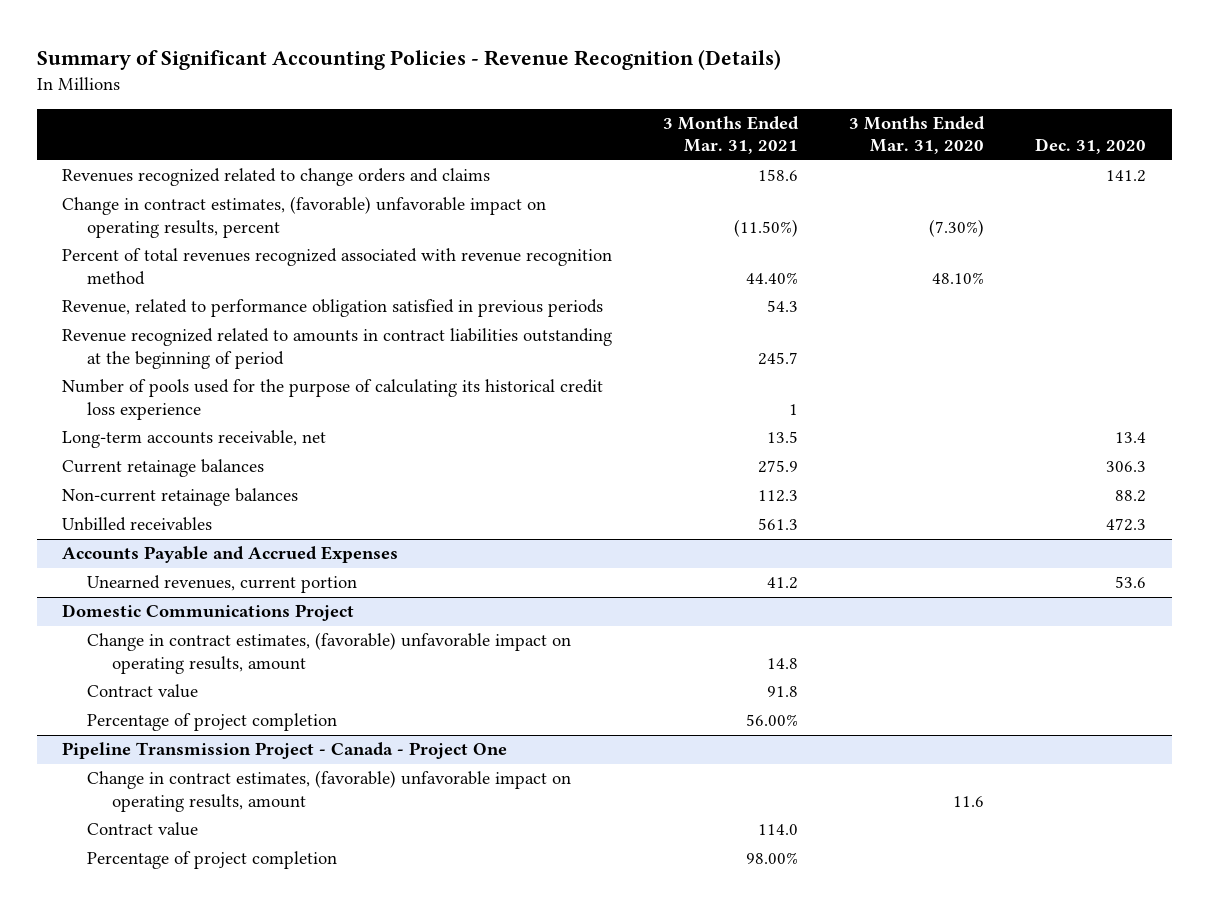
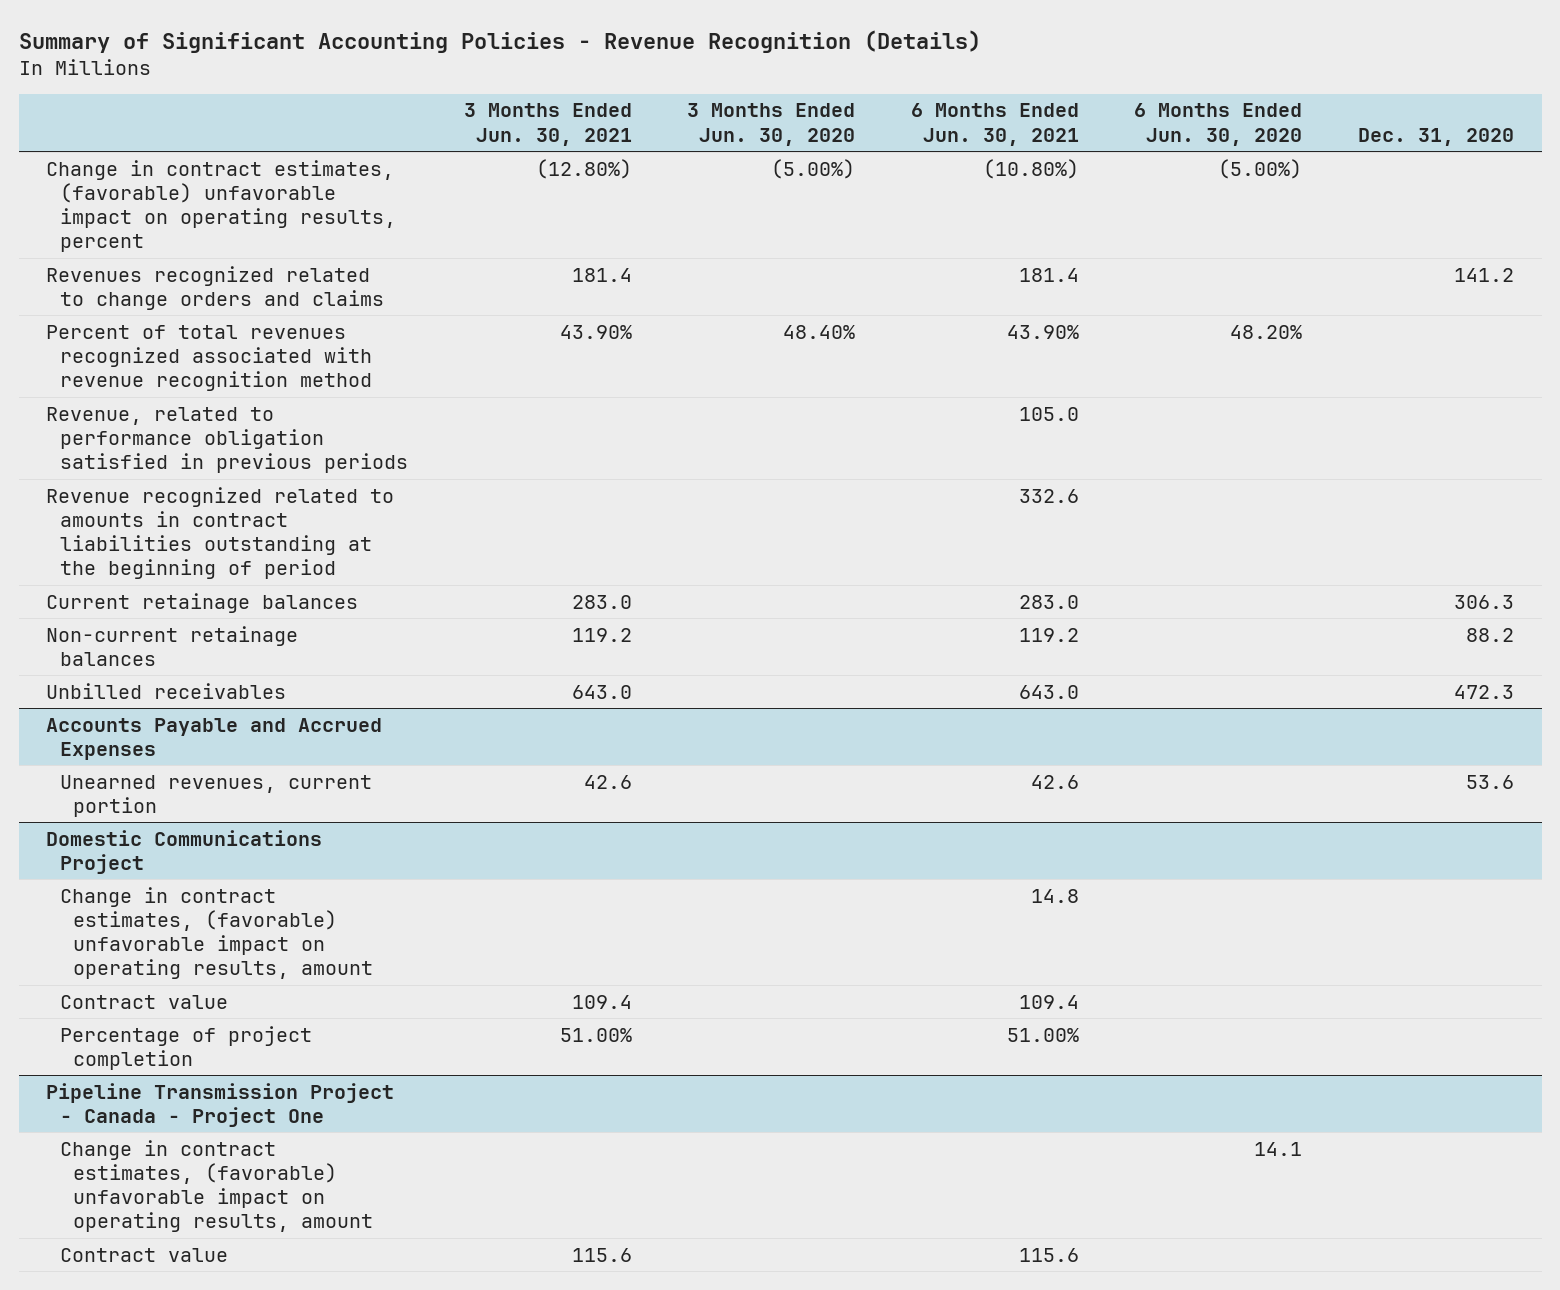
- | 3 Months Ended Mar. 31, 2021 | 3 Months Ended Mar. 31, 2020 | Dec. 31, 2020
+ | 3 Months Ended Jun. 30, 2021 | 3 Months Ended Jun. 30, 2020 | 6 Months Ended Jun. 30, 2021 | 6 Months Ended Jun. 30, 2020 | Dec. 31, 2020
moved down: Revenues recognized related to change orders and claims | 181.4 | | 181.4 | | 141.2
- Number of pools used for the purpose of calculating its historical credit loss experience | 1 | |
- Long-term accounts receivable, net | 13.5 | | 13.4
@ Pipeline Transmission Project - Canada - Project One
- Percentage of project completion | 98.00% | |

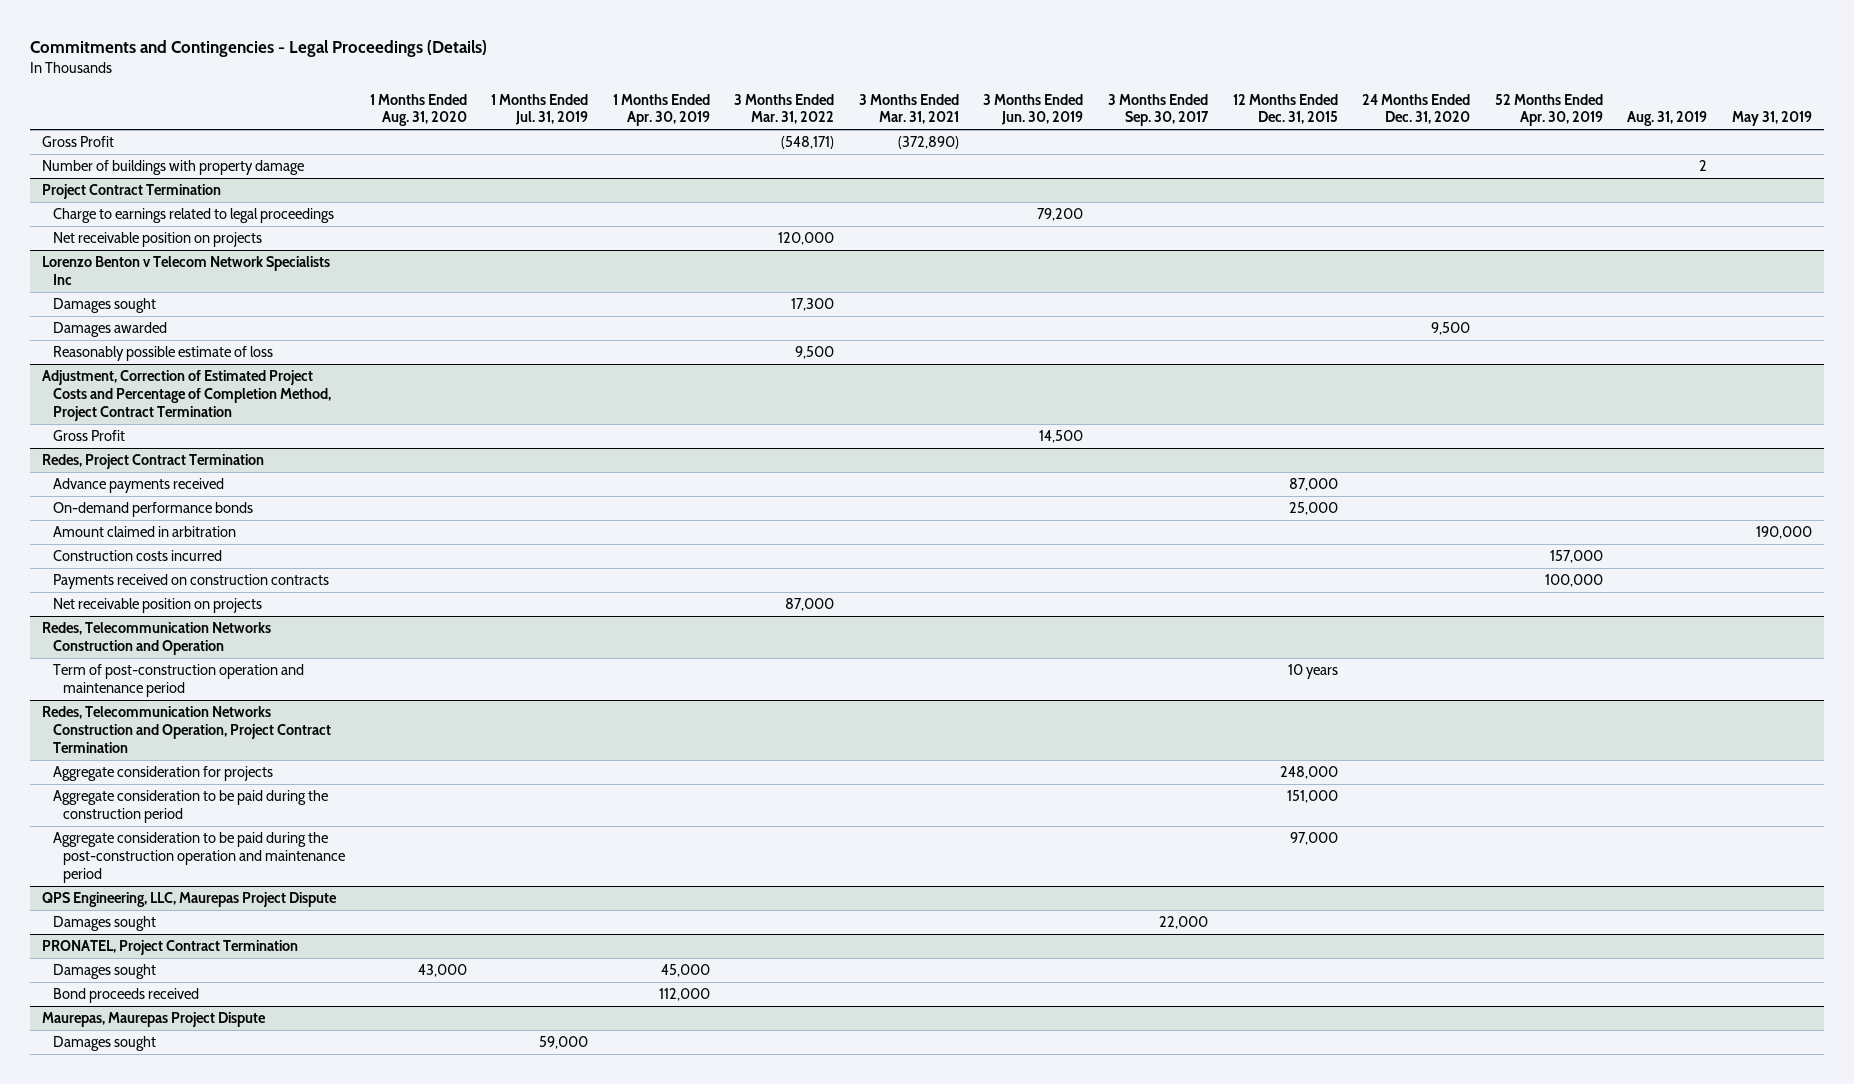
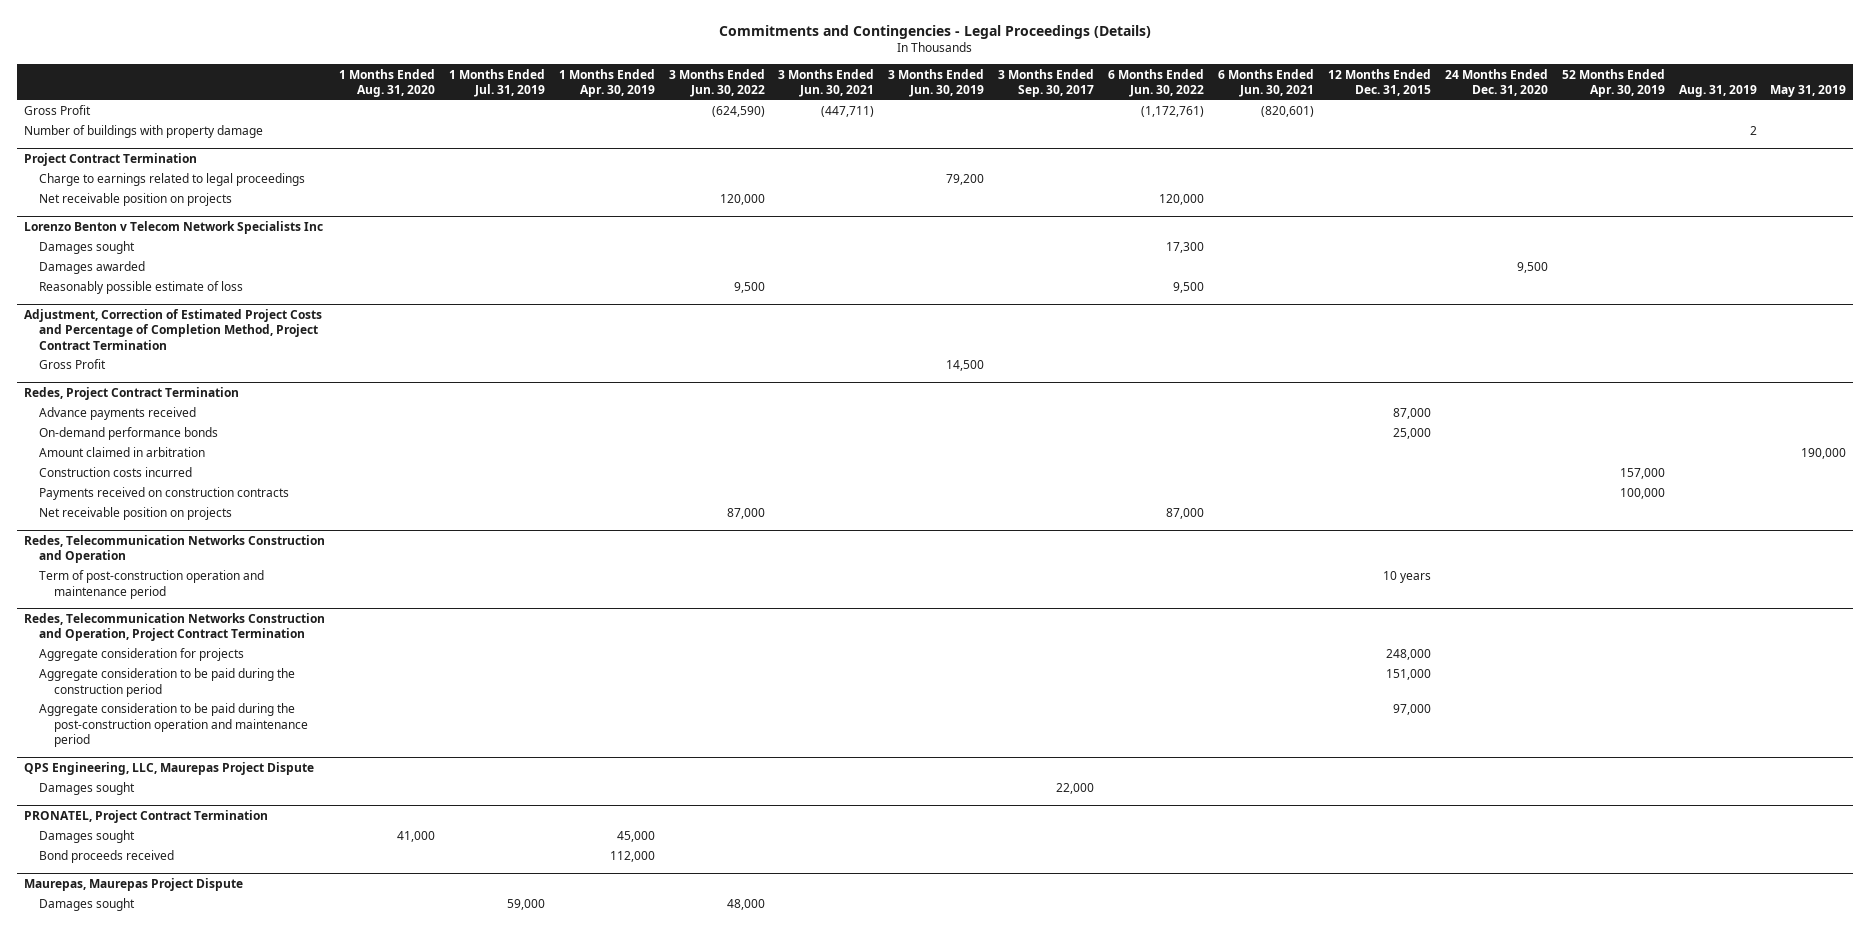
- | 1 Months Ended Aug. 31, 2020 | 1 Months Ended Jul. 31, 2019 | 1 Months Ended Apr. 30, 2019 | 3 Months Ended Mar. 31, 2022 | 3 Months Ended Mar. 31, 2021 | 3 Months Ended Jun. 30, 2019 | 3 Months Ended Sep. 30, 2017 | 12 Months Ended Dec. 31, 2015 | 24 Months Ended Dec. 31, 2020 | 52 Months Ended Apr. 30, 2019 | Aug. 31, 2019 | May 31, 2019
+ | 1 Months Ended Aug. 31, 2020 | 1 Months Ended Jul. 31, 2019 | 1 Months Ended Apr. 30, 2019 | 3 Months Ended Jun. 30, 2022 | 3 Months Ended Jun. 30, 2021 | 3 Months Ended Jun. 30, 2019 | 3 Months Ended Sep. 30, 2017 | 6 Months Ended Jun. 30, 2022 | 6 Months Ended Jun. 30, 2021 | 12 Months Ended Dec. 31, 2015 | 24 Months Ended Dec. 31, 2020 | 52 Months Ended Apr. 30, 2019 | Aug. 31, 2019 | May 31, 2019
@ PRONATEL, Project Contract Termination
- Damages sought | 43,000 | | 45,000 | | | | | | | | |
+ Damages sought | 41,000 | | 45,000 | | | | | | | | | | |

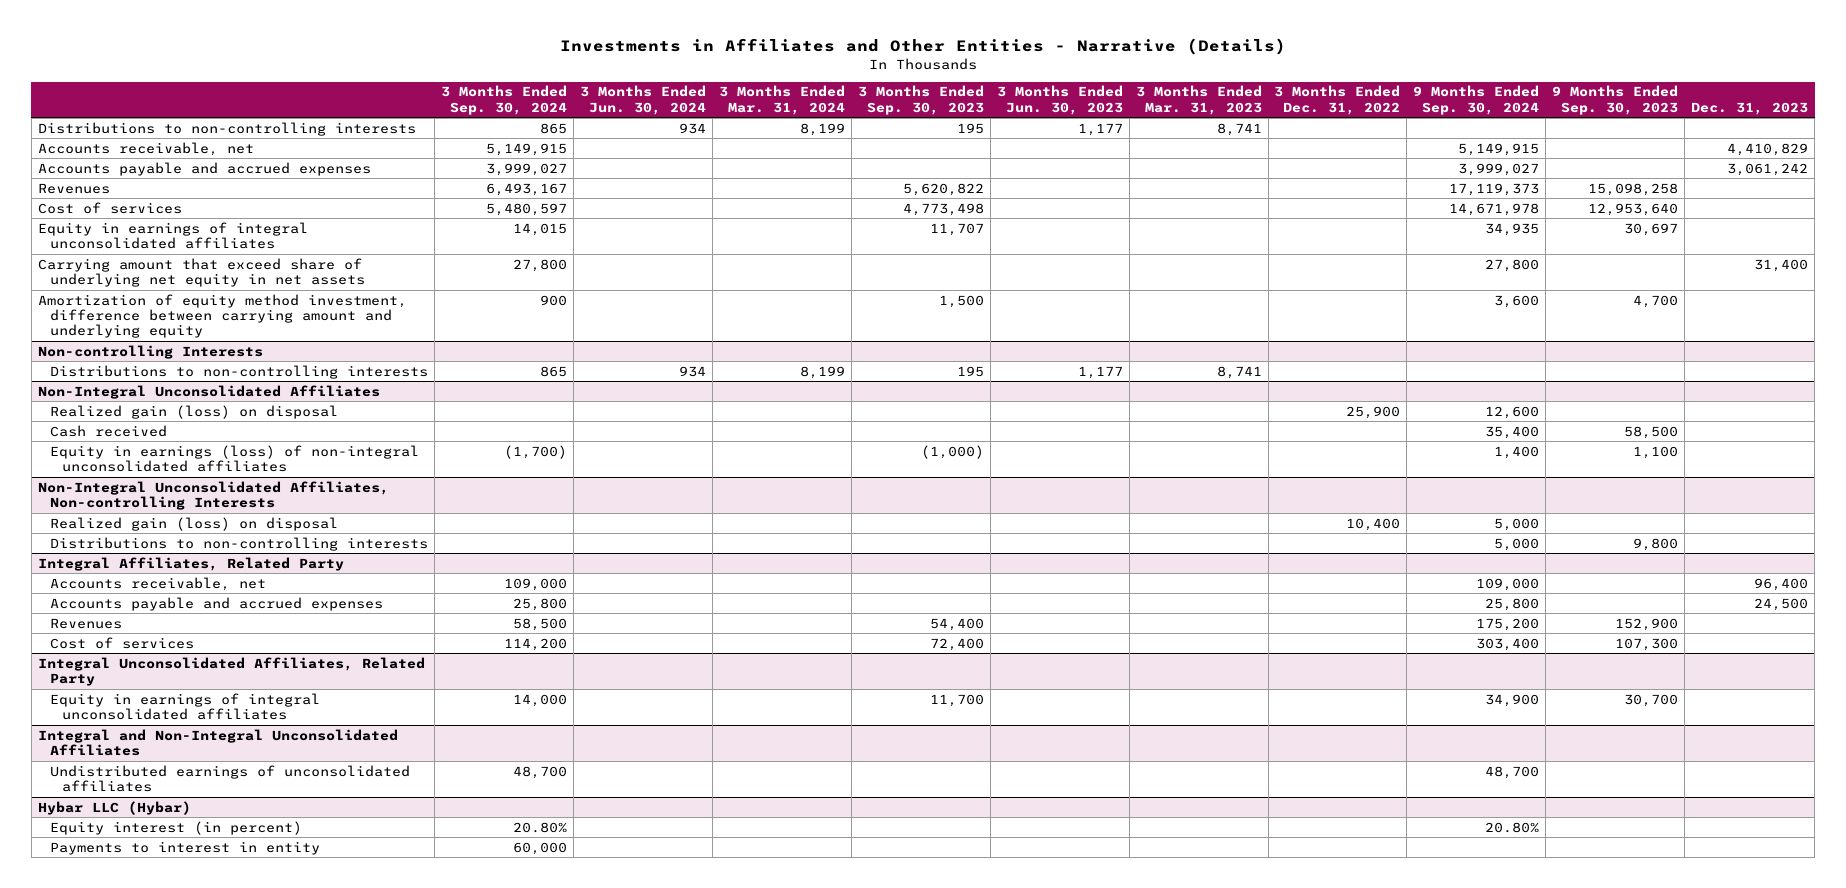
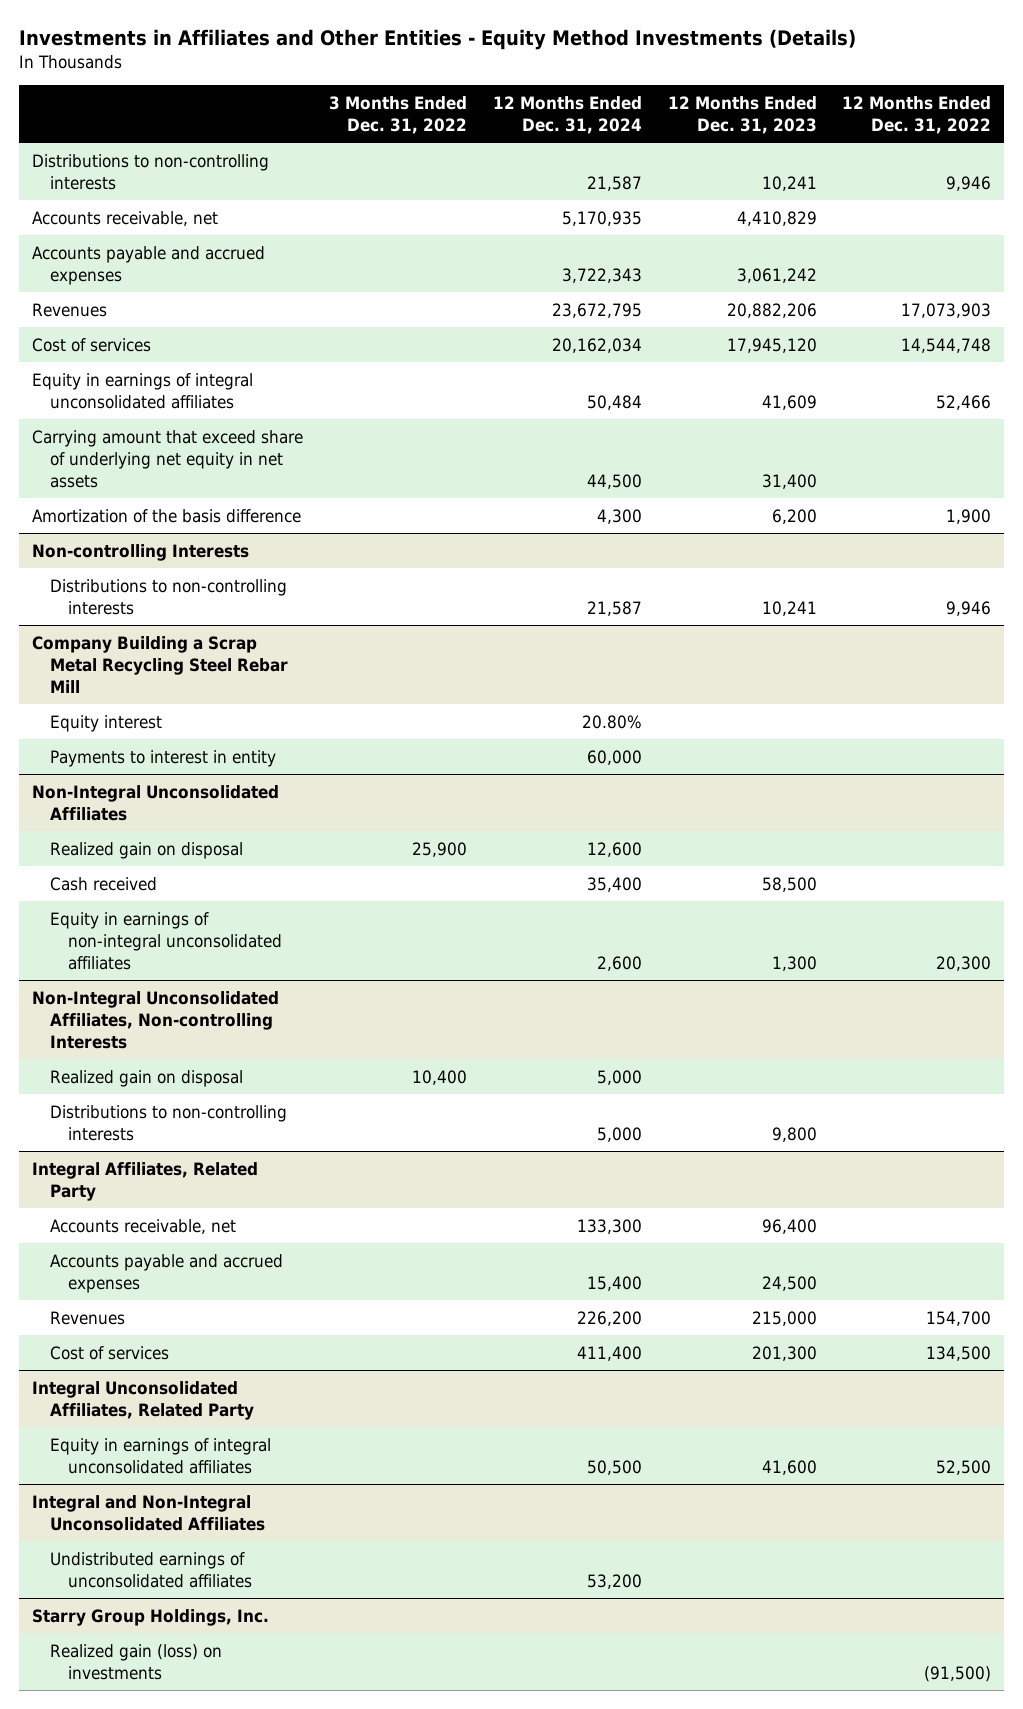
- Investments in Affiliates and Other Entities - Narrative (Details)
+ Investments in Affiliates and Other Entities - Equity Method Investments (Details)
- | 3 Months Ended Sep. 30, 2024 | 3 Months Ended Jun. 30, 2024 | 3 Months Ended Mar. 31, 2024 | 3 Months Ended Sep. 30, 2023 | 3 Months Ended Jun. 30, 2023 | 3 Months Ended Mar. 31, 2023 | 3 Months Ended Dec. 31, 2022 | 9 Months Ended Sep. 30, 2024 | 9 Months Ended Sep. 30, 2023 | Dec. 31, 2023
+ | 3 Months Ended Dec. 31, 2022 | 12 Months Ended Dec. 31, 2024 | 12 Months Ended Dec. 31, 2023 | 12 Months Ended Dec. 31, 2022
- Amortization of equity method investment, difference between carrying amount and underlying equity | 900 | | | 1,500 | | | | 3,600 | 4,700 |
+ Amortization of the basis difference | | 4,300 | 6,200 | 1,900
+ Company Building a Scrap Metal Recycling Steel Rebar Mill
+ Equity interest | | 20.80% | |
+ Payments to interest in entity | | 60,000 | |
@ Non-Integral Unconsolidated Affiliates
- Realized gain (loss) on disposal | | | | | | | 25,900 | 12,600 | |
+ Realized gain on disposal | 25,900 | 12,600 | |
- Equity in earnings (loss) of non-integral unconsolidated affiliates | (1,700) | | | (1,000) | | | | 1,400 | 1,100 |
+ Equity in earnings of non-integral unconsolidated affiliates | | 2,600 | 1,300 | 20,300
@ Non-Integral Unconsolidated Affiliates, Non-controlling Interests
- Realized gain (loss) on disposal | | | | | | | 10,400 | 5,000 | |
+ Realized gain on disposal | 10,400 | 5,000 | |
- Hybar LLC (Hybar)
- Equity interest (in percent) | 20.80% | | | | | | | 20.80% | |
- Payments to interest in entity | 60,000 | | | | | | | | |
+ Starry Group Holdings, Inc.
+ Realized gain (loss) on investments | | | | (91,500)

